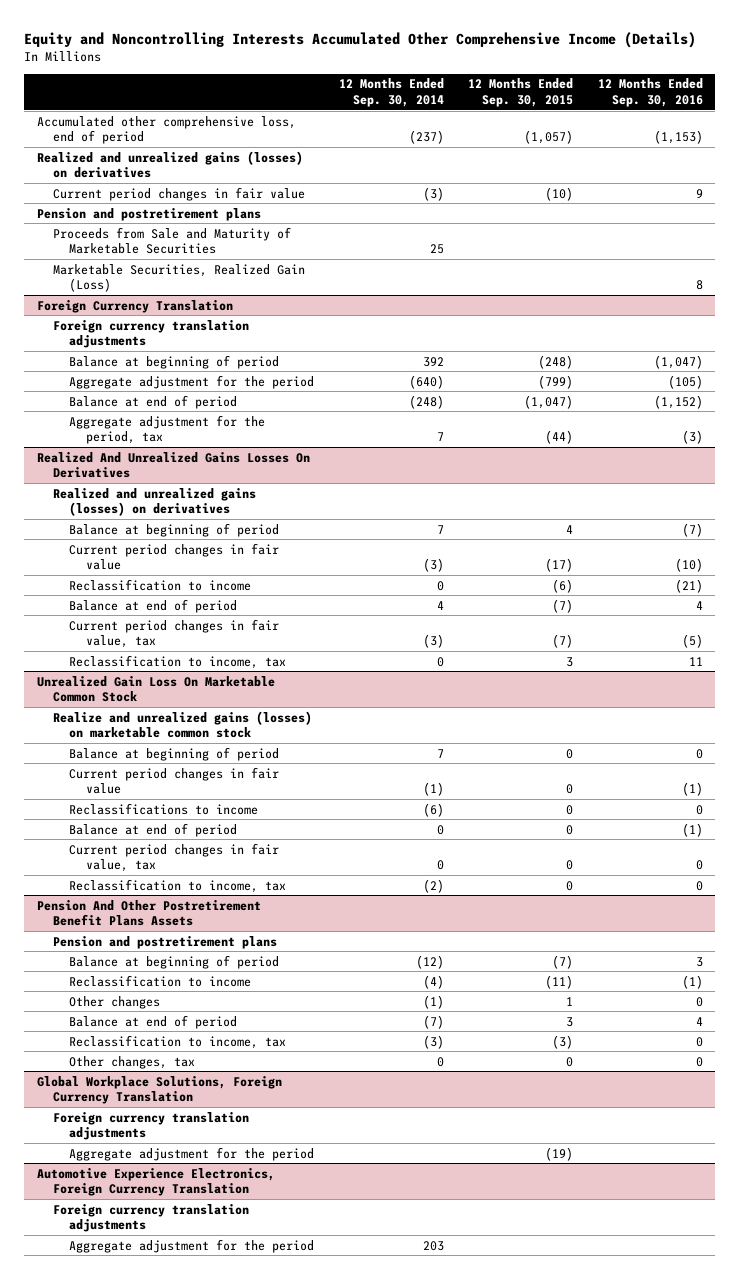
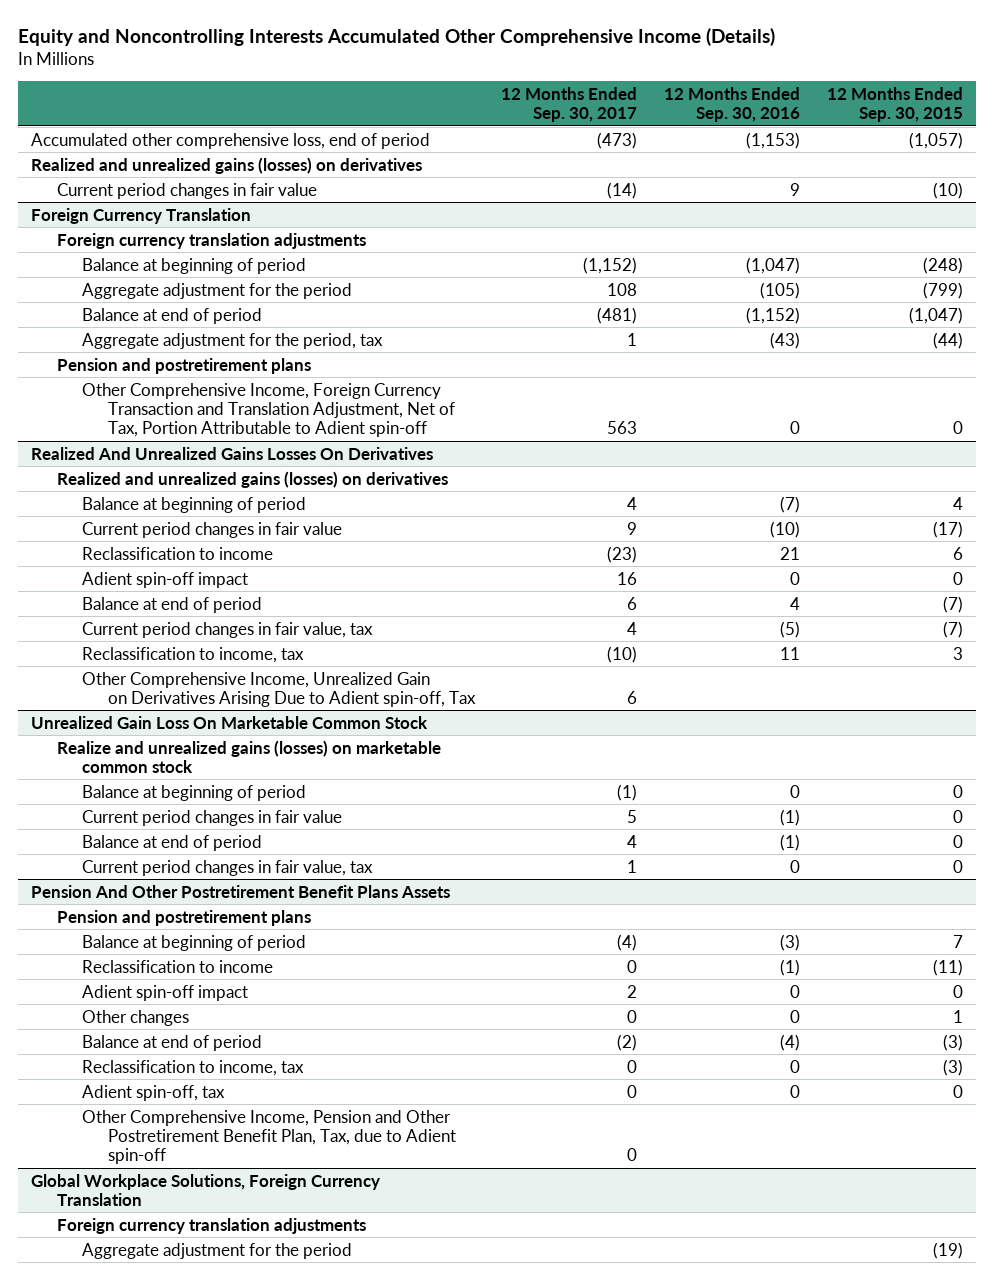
- | 12 Months Ended Sep. 30, 2014 | 12 Months Ended Sep. 30, 2015 | 12 Months Ended Sep. 30, 2016
+ | 12 Months Ended Sep. 30, 2017 | 12 Months Ended Sep. 30, 2016 | 12 Months Ended Sep. 30, 2015
- Pension and postretirement plans
- Proceeds from Sale and Maturity of Marketable Securities | 25 | |
- Marketable Securities, Realized Gain (Loss) | | | 8
@ Foreign Currency Translation
- Aggregate adjustment for the period, tax | 7 | (44) | (3)
+ Aggregate adjustment for the period, tax | 1 | (43) | (44)
+ Pension and postretirement plans
+ Other Comprehensive Income, Foreign Currency Transaction and Translation Adjustment, Net of Tax, Portion Attributable to Adient spin-off | 563 | 0 | 0
@ Realized And Unrealized Gains Losses On Derivatives
- Reclassification to income | 0 | (6) | (21)
+ Reclassification to income | (23) | 21 | 6
+ Adient spin-off impact | 16 | 0 | 0
+ Other Comprehensive Income, Unrealized Gain on Derivatives Arising Due to Adient spin-off, Tax | 6 | |
@ Unrealized Gain Loss On Marketable Common Stock
- Reclassifications to income | (6) | 0 | 0
- Reclassification to income, tax | (2) | 0 | 0
@ Pension And Other Postretirement Benefit Plans Assets
- Balance at beginning of period | (12) | (7) | 3
+ Balance at beginning of period | (4) | (3) | 7
+ Adient spin-off impact | 2 | 0 | 0
- Balance at end of period | (7) | 3 | 4
+ Balance at end of period | (2) | (4) | (3)
- Other changes, tax | 0 | 0 | 0
+ Adient spin-off, tax | 0 | 0 | 0
+ Other Comprehensive Income, Pension and Other Postretirement Benefit Plan, Tax, due to Adient spin-off | 0 | |
- Automotive Experience Electronics, Foreign Currency Translation
- Foreign currency translation adjustments
- Aggregate adjustment for the period | 203 | |

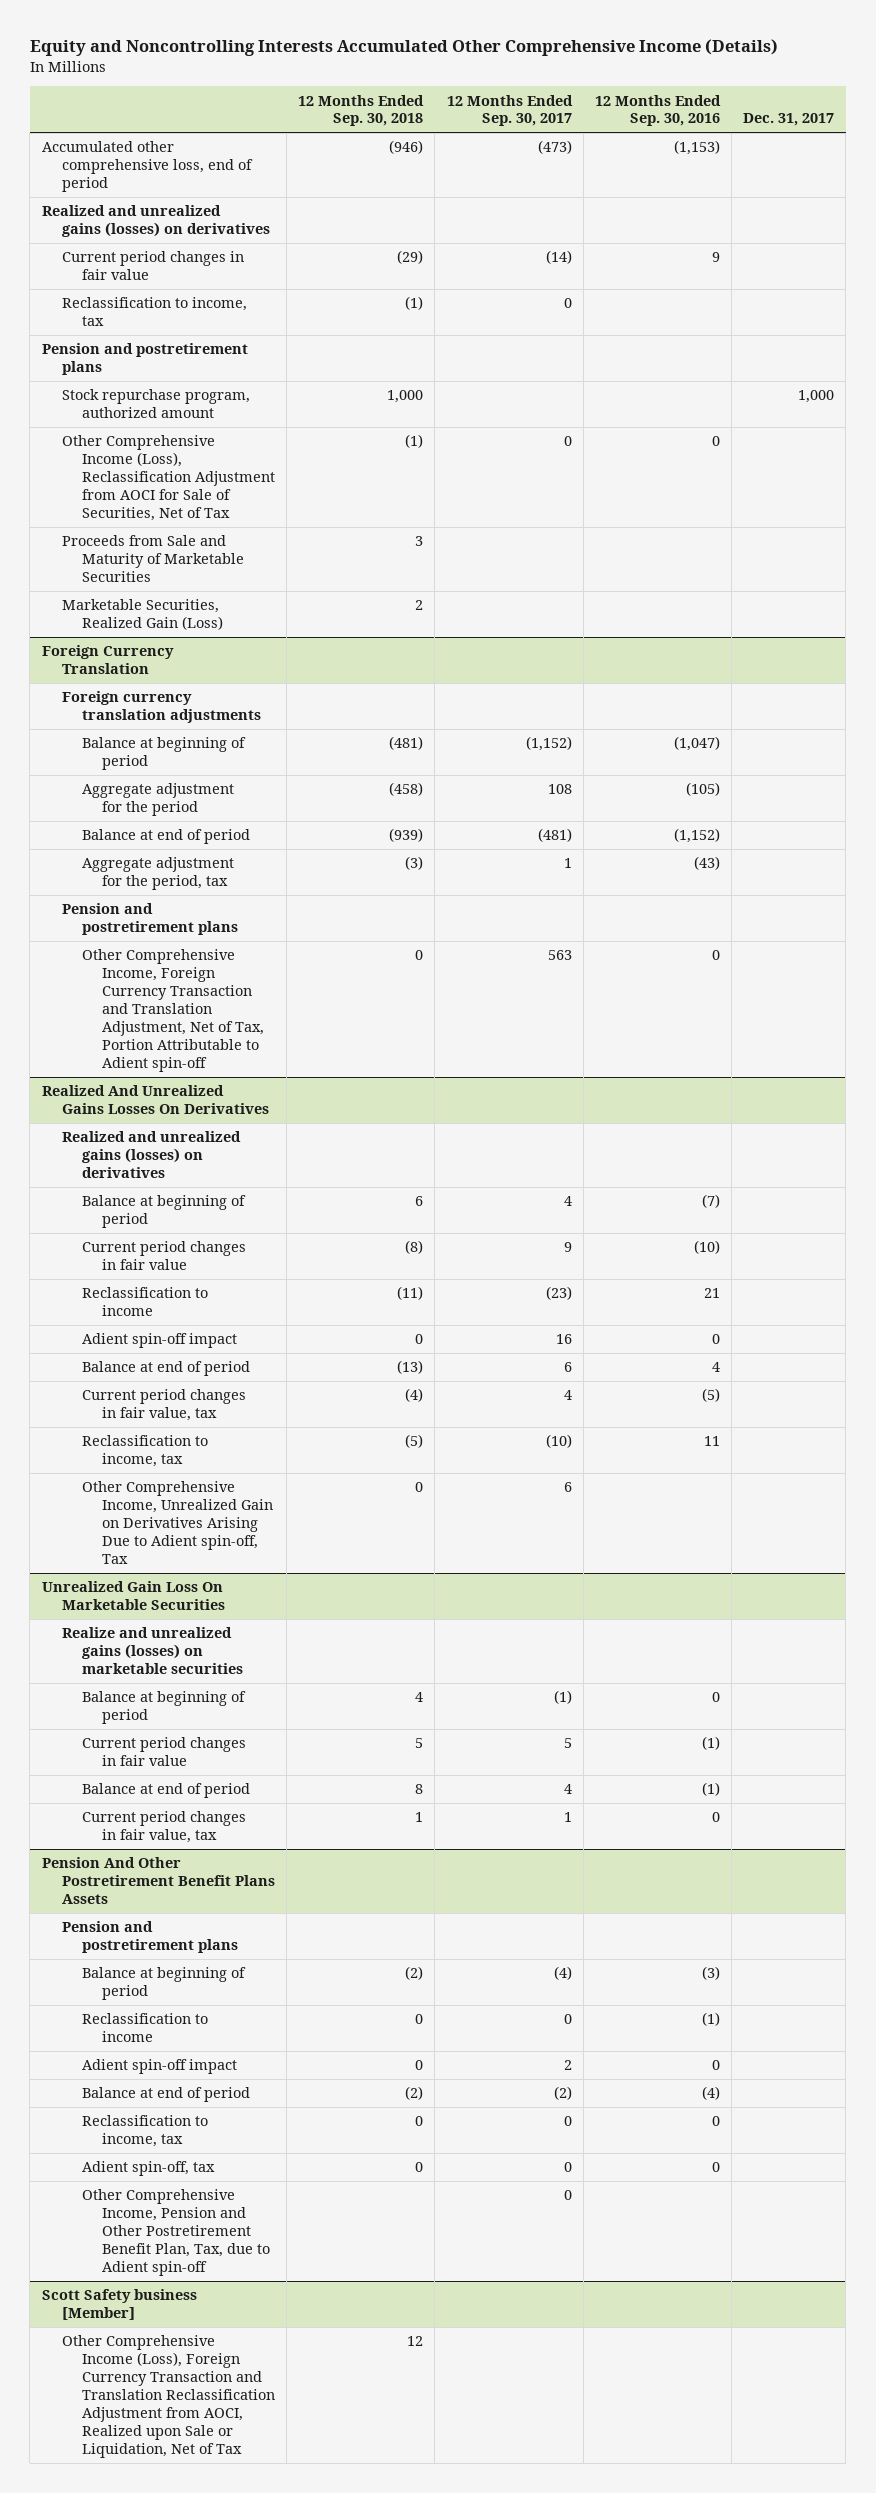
- | 12 Months Ended Sep. 30, 2017 | 12 Months Ended Sep. 30, 2016 | 12 Months Ended Sep. 30, 2015
+ | 12 Months Ended Sep. 30, 2018 | 12 Months Ended Sep. 30, 2017 | 12 Months Ended Sep. 30, 2016 | Dec. 31, 2017
+ Reclassification to income, tax | (1) | 0 | |
+ Pension and postretirement plans
+ Stock repurchase program, authorized amount | 1,000 | | | 1,000
+ Other Comprehensive Income (Loss), Reclassification Adjustment from AOCI for Sale of Securities, Net of Tax | (1) | 0 | 0 |
+ Proceeds from Sale and Maturity of Marketable Securities | 3 | | |
+ Marketable Securities, Realized Gain (Loss) | 2 | | |
- Unrealized Gain Loss On Marketable Common Stock
- Realize and unrealized gains (losses) on marketable common stock
+ Unrealized Gain Loss On Marketable Securities
+ Realize and unrealized gains (losses) on marketable securities
@ Pension And Other Postretirement Benefit Plans Assets
- Other changes | 0 | 0 | 1
- Global Workplace Solutions, Foreign Currency Translation
- Foreign currency translation adjustments
- Aggregate adjustment for the period | | | (19)
+ Scott Safety business [Member]
+ Other Comprehensive Income (Loss), Foreign Currency Transaction and Translation Reclassification Adjustment from AOCI, Realized upon Sale or Liquidation, Net of Tax | 12 | | |

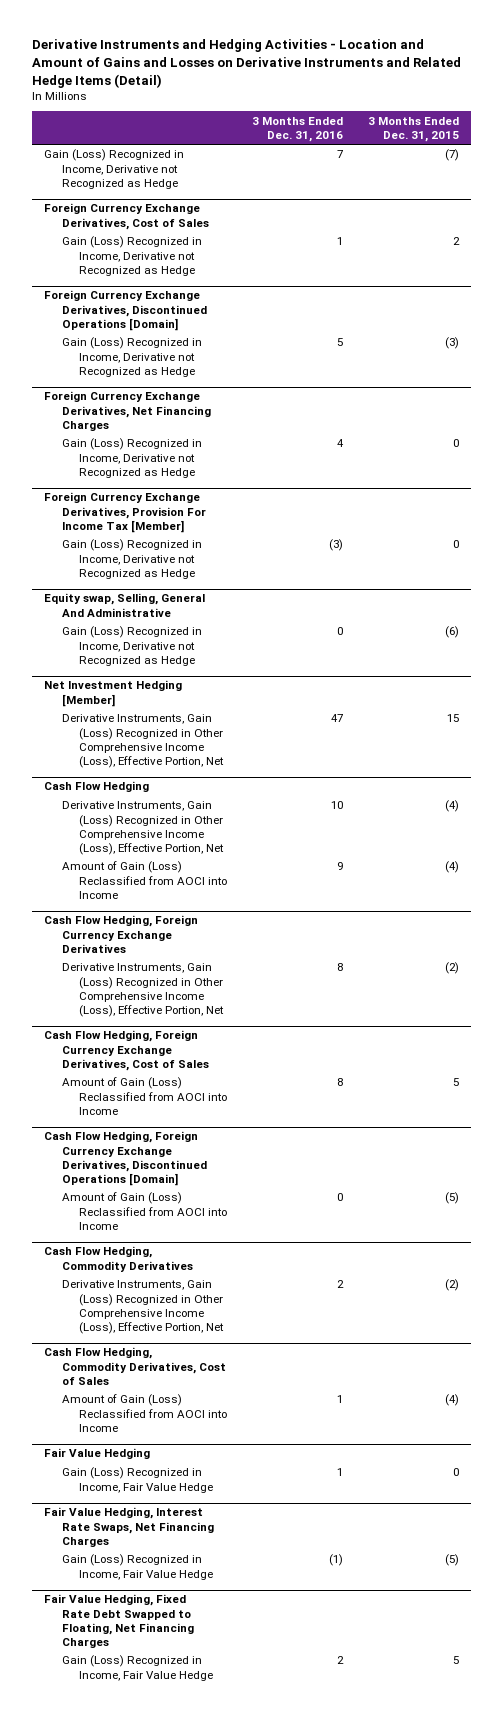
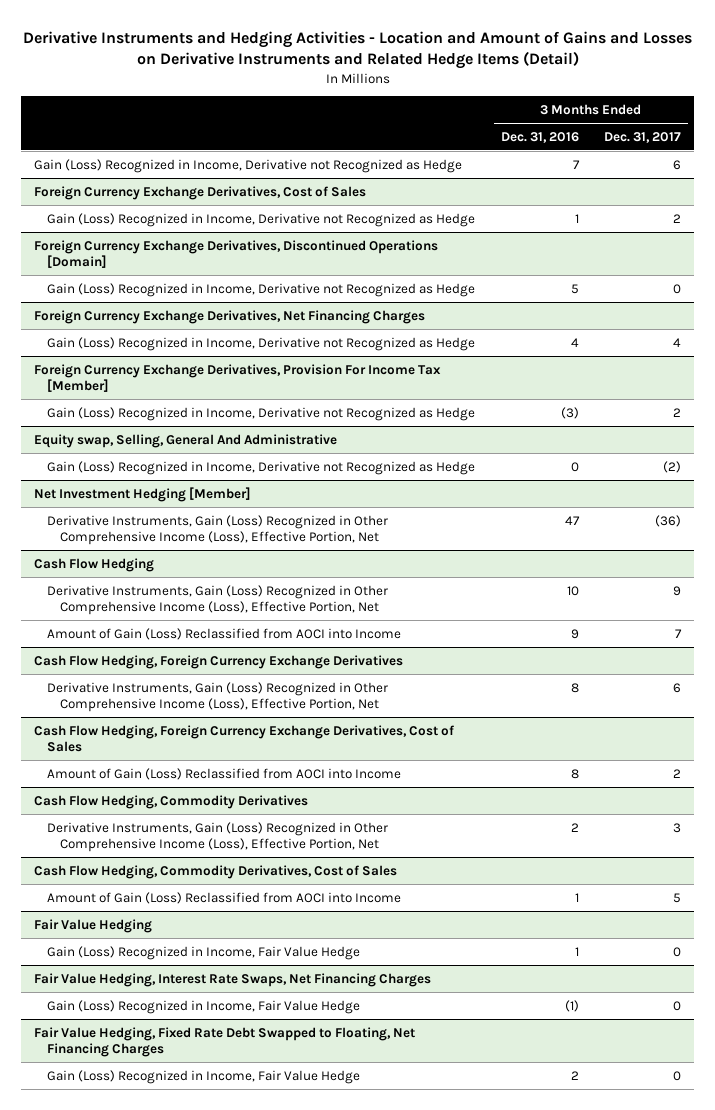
- | 3 Months Ended Dec. 31, 2016 | 3 Months Ended Dec. 31, 2015
+ | 3 Months Ended Dec. 31, 2016 | 3 Months Ended Dec. 31, 2017
- Cash Flow Hedging, Foreign Currency Exchange Derivatives, Discontinued Operations [Domain]
- Amount of Gain (Loss) Reclassified from AOCI into Income | 0 | (5)

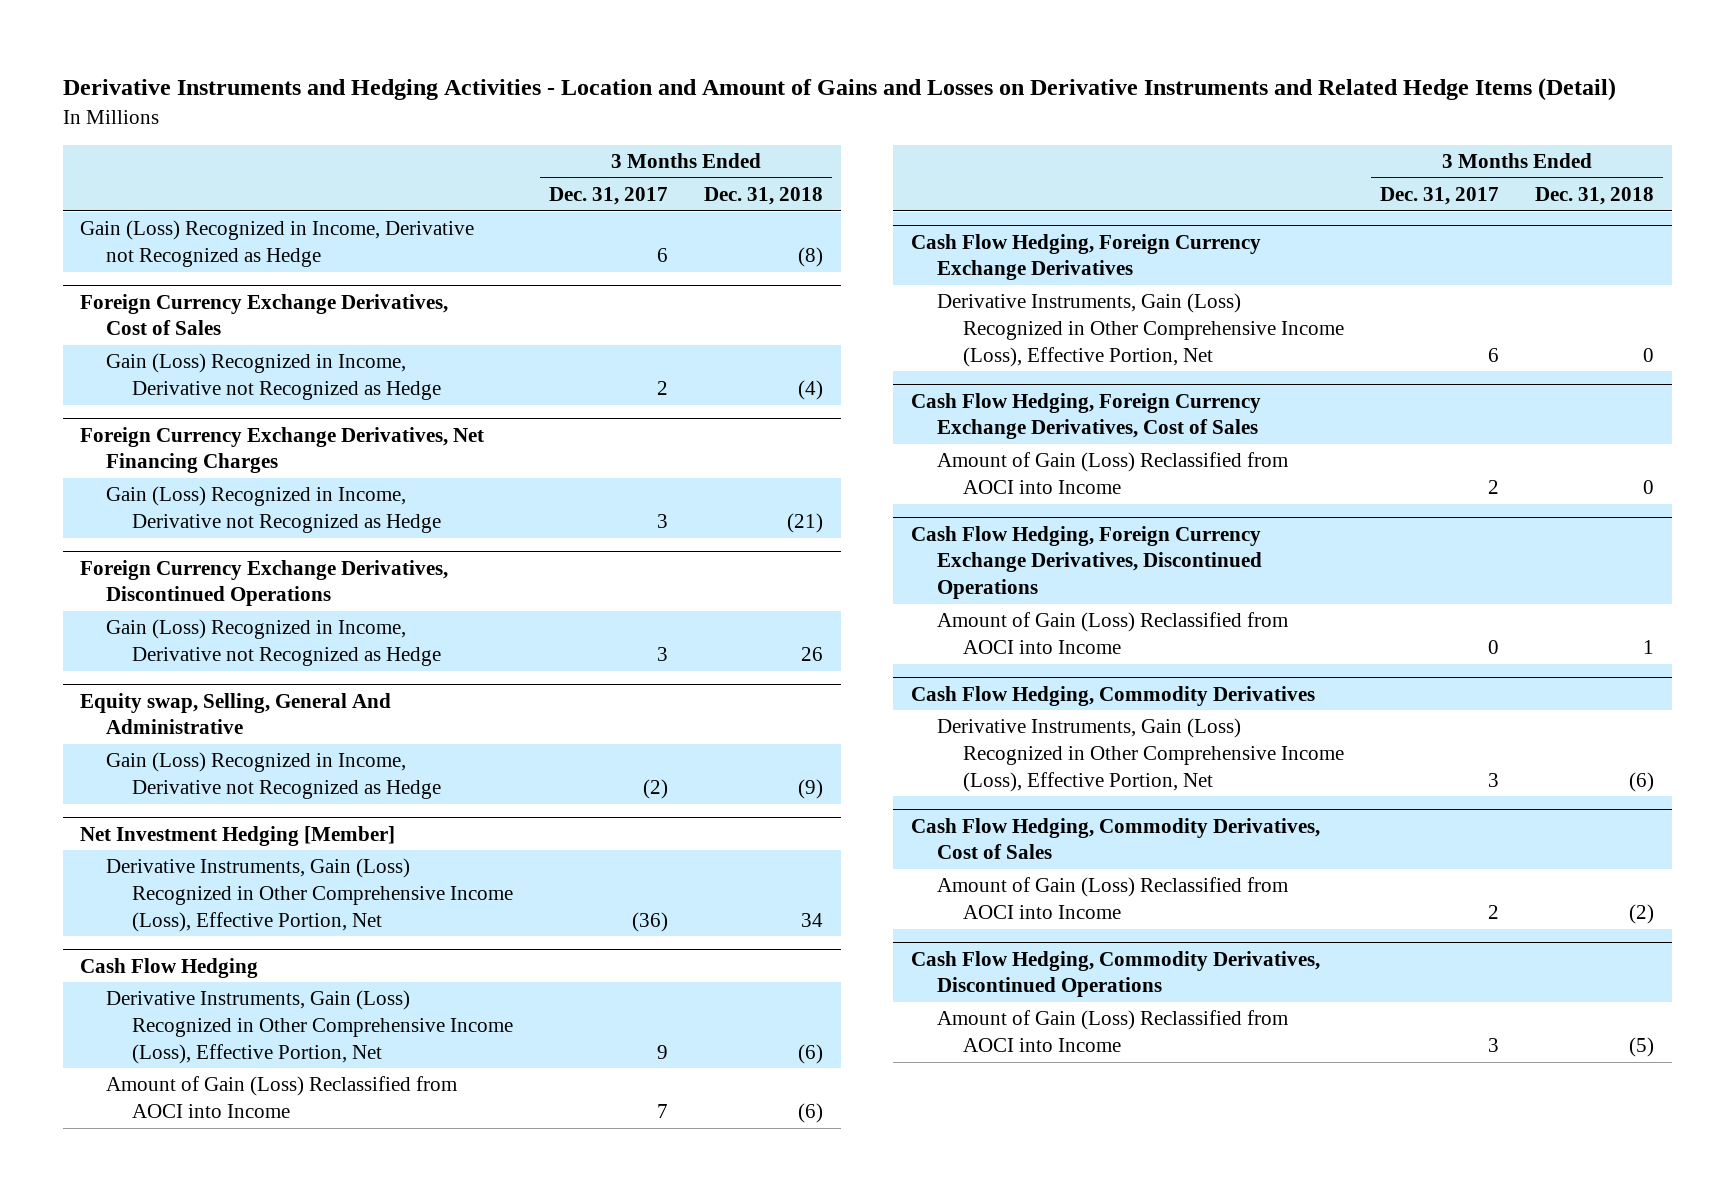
- | 3 Months Ended Dec. 31, 2016 | 3 Months Ended Dec. 31, 2017
+ | 3 Months Ended Dec. 31, 2017 | 3 Months Ended Dec. 31, 2018
- Foreign Currency Exchange Derivatives, Discontinued Operations [Domain]
- Gain (Loss) Recognized in Income, Derivative not Recognized as Hedge | 5 | 0
@ Foreign Currency Exchange Derivatives, Net Financing Charges
- Gain (Loss) Recognized in Income, Derivative not Recognized as Hedge | 4 | 4
- Foreign Currency Exchange Derivatives, Provision For Income Tax [Member]
- Gain (Loss) Recognized in Income, Derivative not Recognized as Hedge | (3) | 2
@ Foreign Currency Exchange Derivatives, Net Financing Charges
+ Gain (Loss) Recognized in Income, Derivative not Recognized as Hedge | 3 | (21)
+ Foreign Currency Exchange Derivatives, Discontinued Operations
+ Gain (Loss) Recognized in Income, Derivative not Recognized as Hedge | 3 | 26
+ Cash Flow Hedging, Foreign Currency Exchange Derivatives, Discontinued Operations
+ Amount of Gain (Loss) Reclassified from AOCI into Income | 0 | 1
@ Cash Flow Hedging, Commodity Derivatives, Cost of Sales
- Amount of Gain (Loss) Reclassified from AOCI into Income | 1 | 5
- Fair Value Hedging
- Gain (Loss) Recognized in Income, Fair Value Hedge | 1 | 0
- Fair Value Hedging, Interest Rate Swaps, Net Financing Charges
- Gain (Loss) Recognized in Income, Fair Value Hedge | (1) | 0
- Fair Value Hedging, Fixed Rate Debt Swapped to Floating, Net Financing Charges
- Gain (Loss) Recognized in Income, Fair Value Hedge | 2 | 0
@ Cash Flow Hedging, Commodity Derivatives, Cost of Sales
+ Amount of Gain (Loss) Reclassified from AOCI into Income | 2 | (2)
+ Cash Flow Hedging, Commodity Derivatives, Discontinued Operations
+ Amount of Gain (Loss) Reclassified from AOCI into Income | 3 | (5)

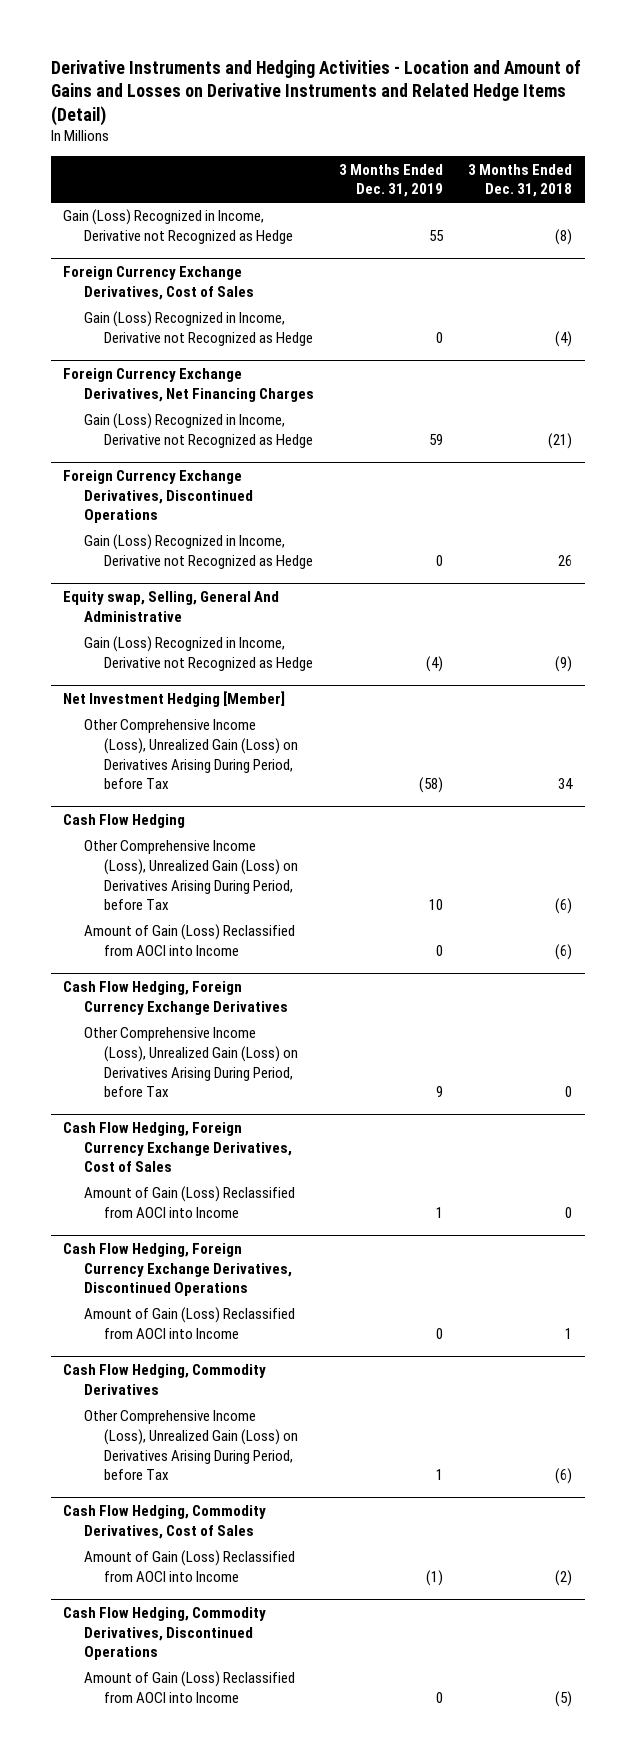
- | 3 Months Ended Dec. 31, 2017 | 3 Months Ended Dec. 31, 2018
+ | 3 Months Ended Dec. 31, 2019 | 3 Months Ended Dec. 31, 2018
@ Net Investment Hedging [Member]
- Derivative Instruments, Gain (Loss) Recognized in Other Comprehensive Income (Loss), Effective Portion, Net | (36) | 34
+ Other Comprehensive Income (Loss), Unrealized Gain (Loss) on Derivatives Arising During Period, before Tax | (58) | 34
@ Cash Flow Hedging
- Derivative Instruments, Gain (Loss) Recognized in Other Comprehensive Income (Loss), Effective Portion, Net | 9 | (6)
+ Other Comprehensive Income (Loss), Unrealized Gain (Loss) on Derivatives Arising During Period, before Tax | 10 | (6)
@ Cash Flow Hedging, Foreign Currency Exchange Derivatives
- Derivative Instruments, Gain (Loss) Recognized in Other Comprehensive Income (Loss), Effective Portion, Net | 6 | 0
+ Other Comprehensive Income (Loss), Unrealized Gain (Loss) on Derivatives Arising During Period, before Tax | 9 | 0
@ Cash Flow Hedging, Commodity Derivatives
- Derivative Instruments, Gain (Loss) Recognized in Other Comprehensive Income (Loss), Effective Portion, Net | 3 | (6)
+ Other Comprehensive Income (Loss), Unrealized Gain (Loss) on Derivatives Arising During Period, before Tax | 1 | (6)

